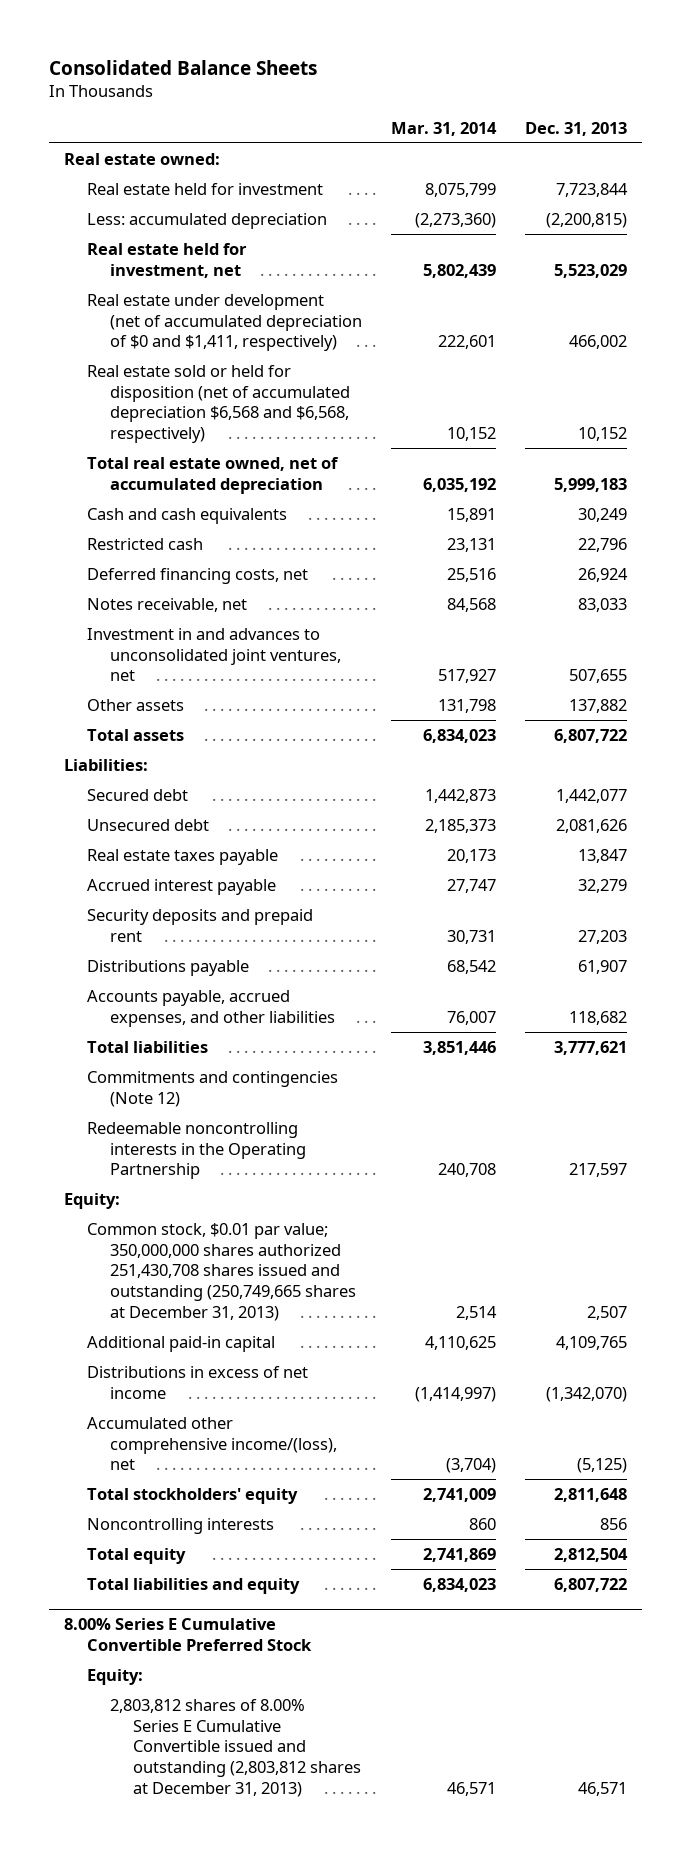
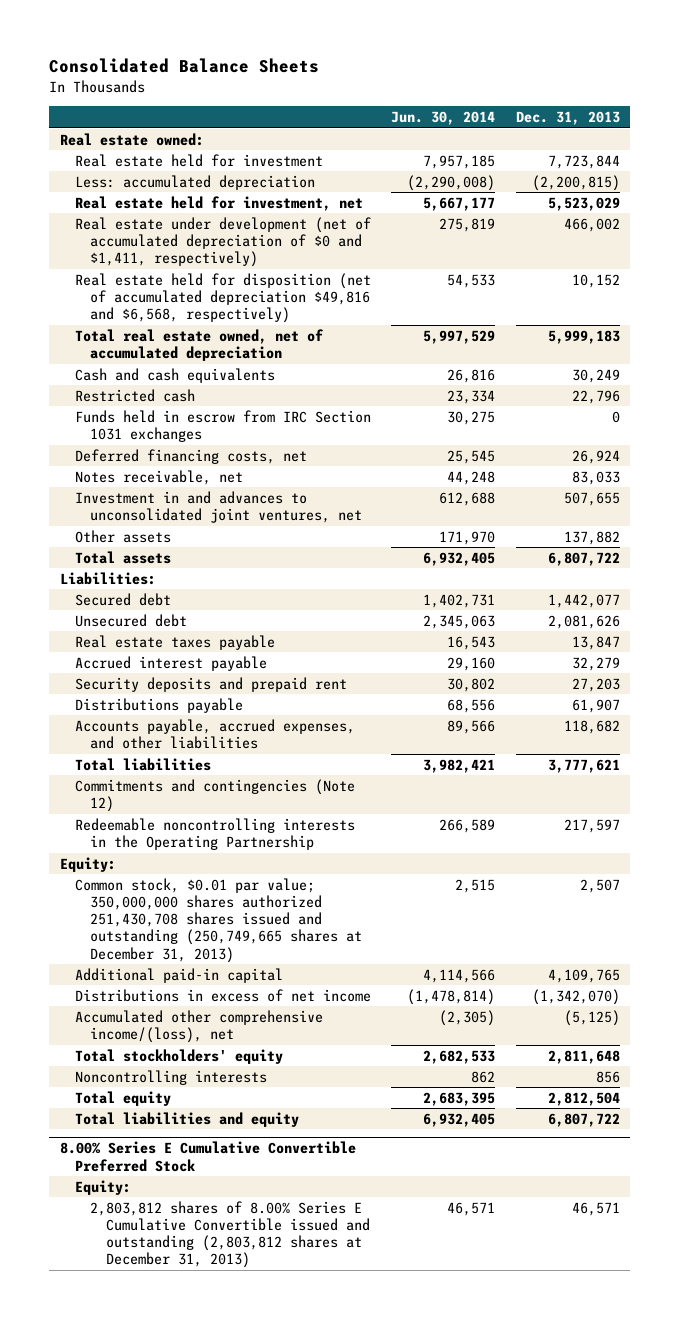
- | Mar. 31, 2014 | Dec. 31, 2013
+ | Jun. 30, 2014 | Dec. 31, 2013
- Real estate sold or held for disposition (net of accumulated depreciation $6,568 and $6,568, respectively) | 10,152 | 10,152
+ Real estate held for disposition (net of accumulated depreciation $49,816 and $6,568, respectively) | 54,533 | 10,152
+ Funds held in escrow from IRC Section 1031 exchanges | 30,275 | 0

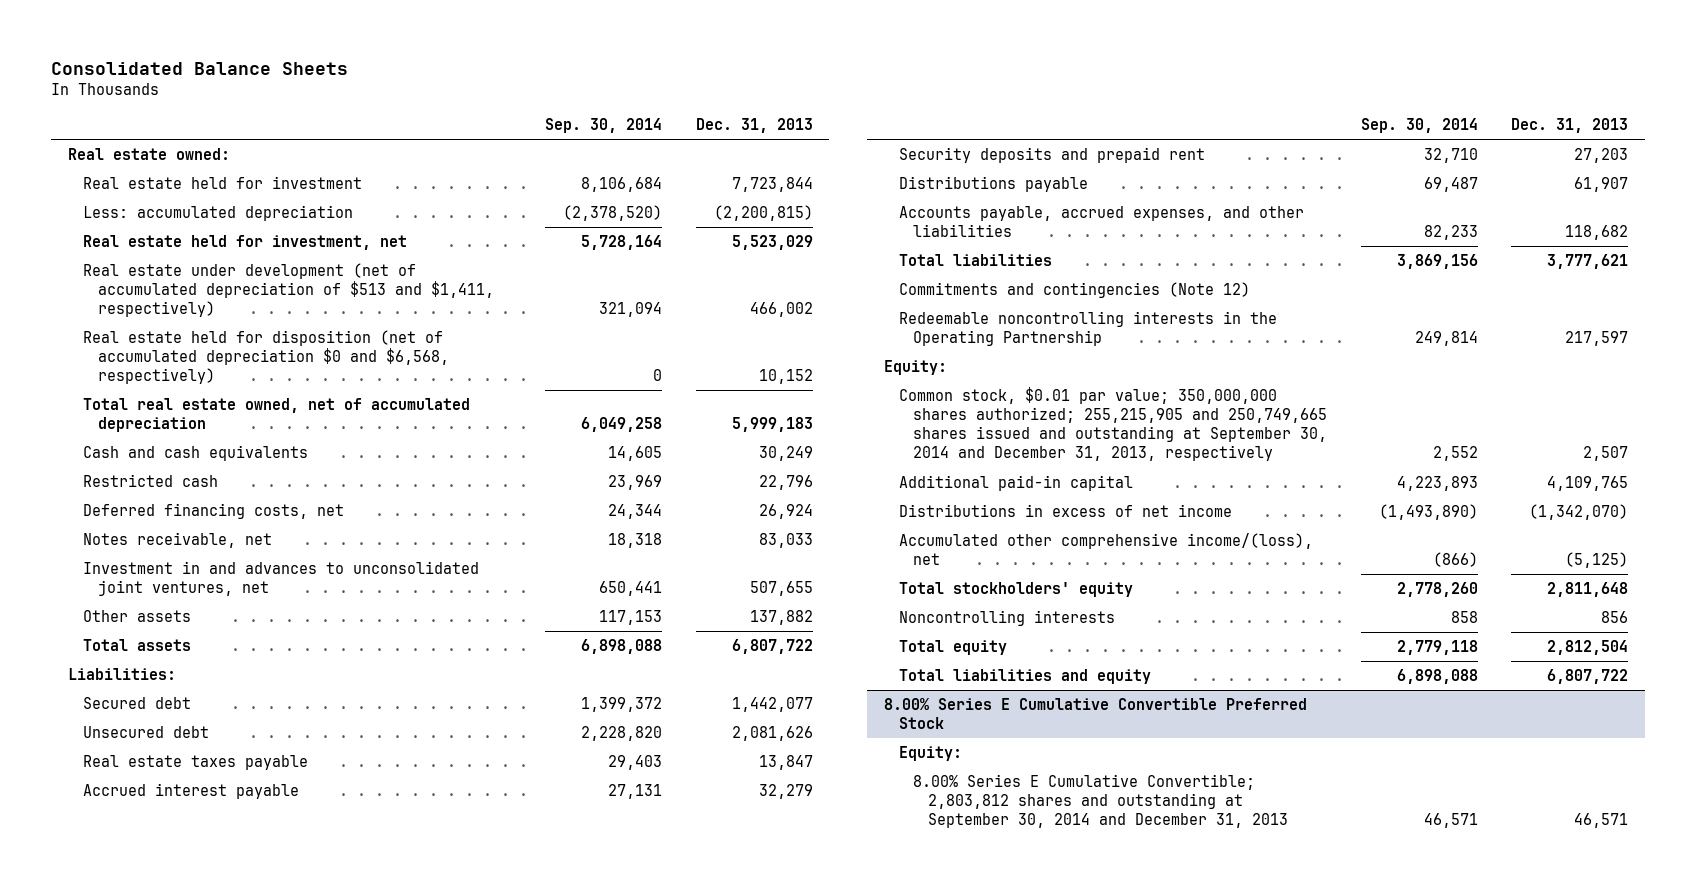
- | Jun. 30, 2014 | Dec. 31, 2013
+ | Sep. 30, 2014 | Dec. 31, 2013
- Real estate under development (net of accumulated depreciation of $0 and $1,411, respectively) | 275,819 | 466,002
- Real estate held for disposition (net of accumulated depreciation $49,816 and $6,568, respectively) | 54,533 | 10,152
+ Real estate under development (net of accumulated depreciation of $513 and $1,411, respectively) | 321,094 | 466,002
+ Real estate held for disposition (net of accumulated depreciation $0 and $6,568, respectively) | 0 | 10,152
- Funds held in escrow from IRC Section 1031 exchanges | 30,275 | 0
- Common stock, $0.01 par value; 350,000,000 shares authorized 251,430,708 shares issued and outstanding (250,749,665 shares at December 31, 2013) | 2,515 | 2,507
+ Common stock, $0.01 par value; 350,000,000 shares authorized; 255,215,905 and 250,749,665 shares issued and outstanding at September 30, 2014 and December 31, 2013, respectively | 2,552 | 2,507
@ 8.00% Series E Cumulative Convertible Preferred Stock
- 2,803,812 shares of 8.00% Series E Cumulative Convertible issued and outstanding (2,803,812 shares at December 31, 2013) | 46,571 | 46,571
+ 8.00% Series E Cumulative Convertible; 2,803,812 shares and outstanding at September 30, 2014 and December 31, 2013 | 46,571 | 46,571

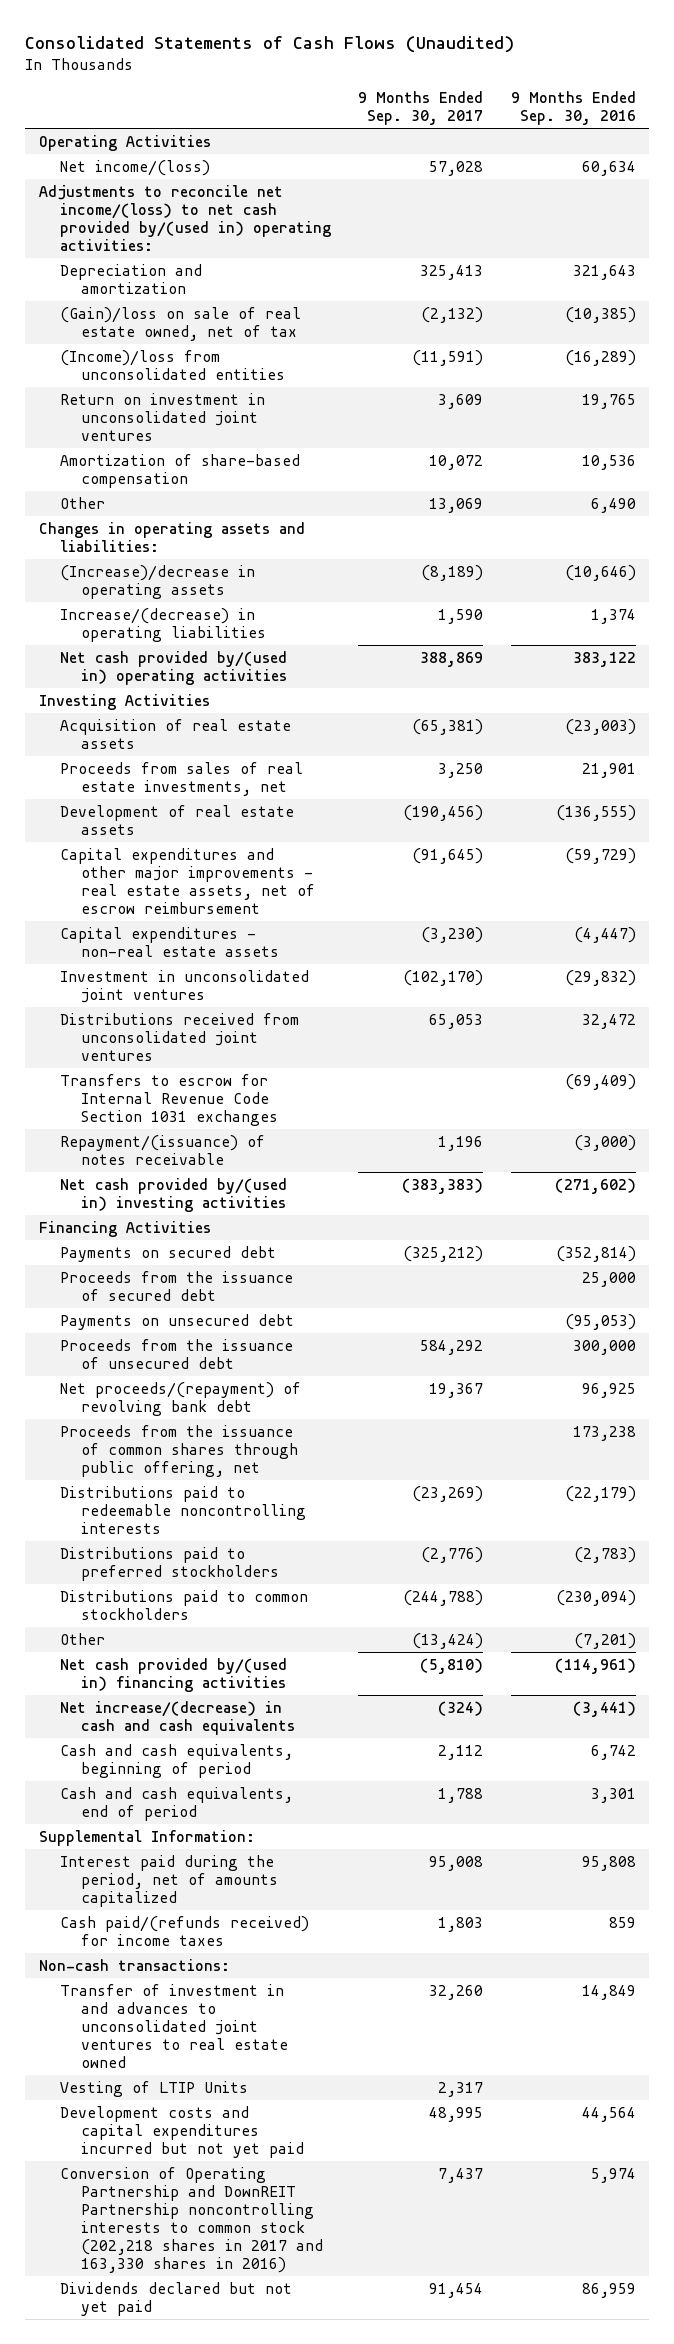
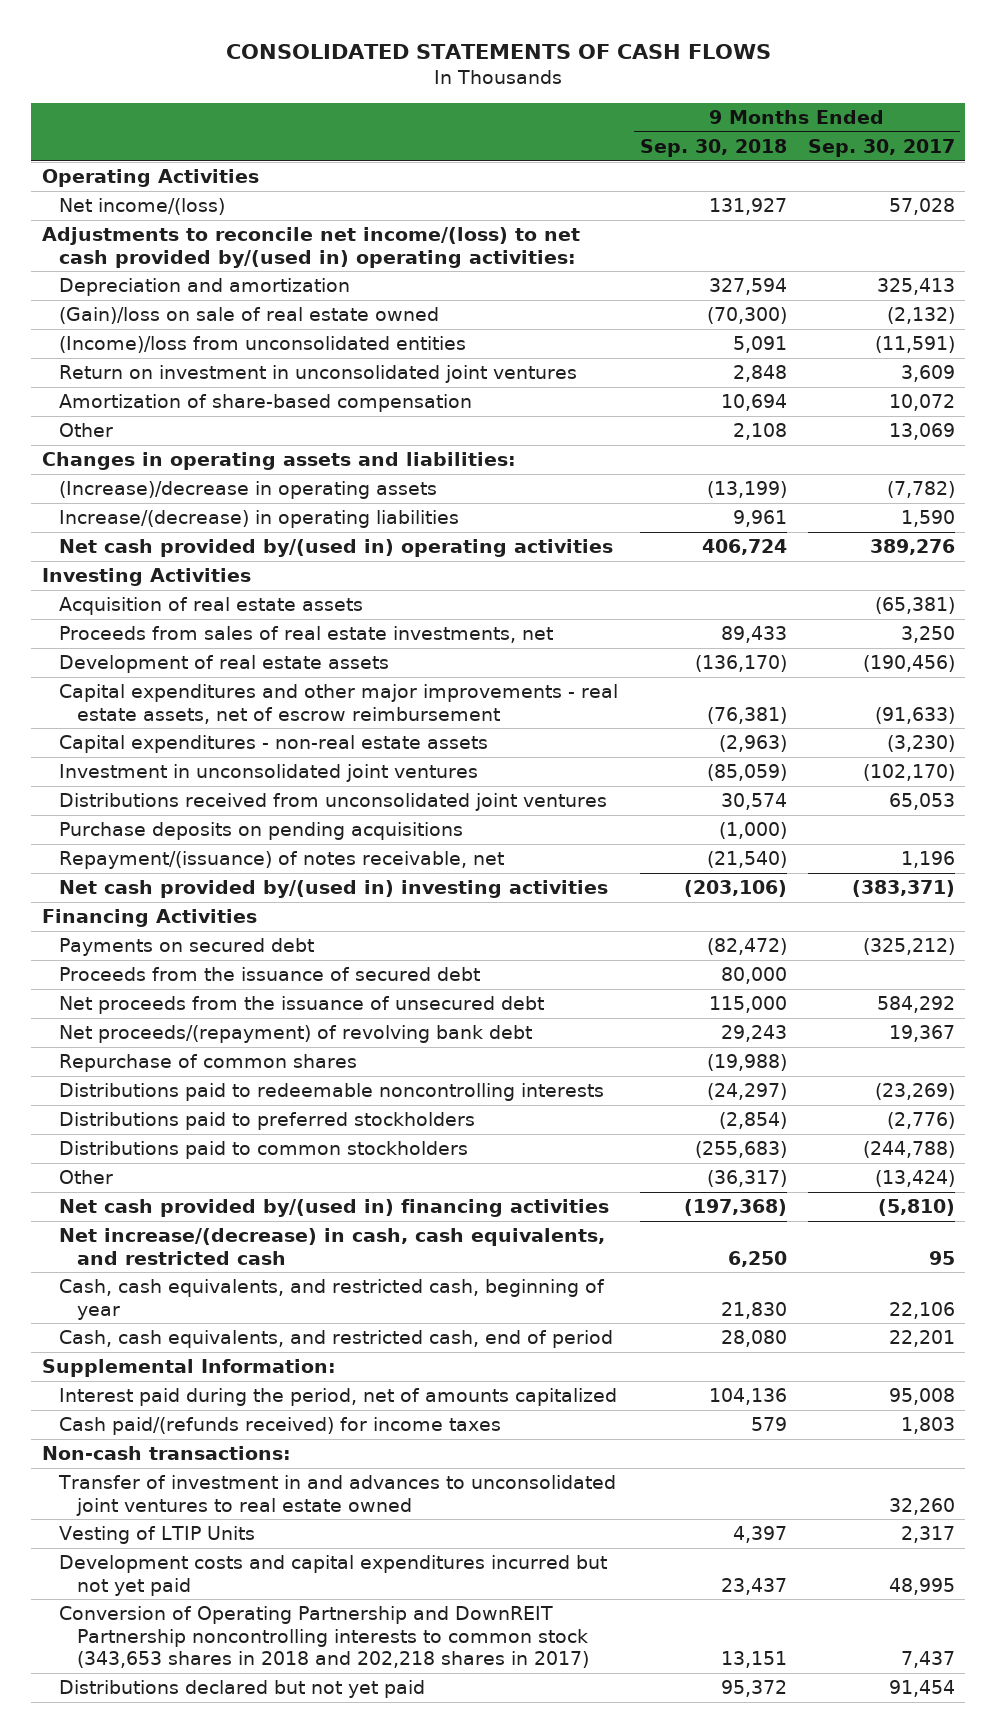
- Consolidated Statements of Cash Flows (Unaudited)
+ CONSOLIDATED STATEMENTS OF CASH FLOWS
- | 9 Months Ended Sep. 30, 2017 | 9 Months Ended Sep. 30, 2016
+ | 9 Months Ended Sep. 30, 2018 | 9 Months Ended Sep. 30, 2017
- (Gain)/loss on sale of real estate owned, net of tax | (2,132) | (10,385)
+ (Gain)/loss on sale of real estate owned | (70,300) | (2,132)
- (Increase)/decrease in operating assets | (8,189) | (10,646)
+ (Increase)/decrease in operating assets | (13,199) | (7,782)
- Net cash provided by/(used in) operating activities | 388,869 | 383,122
+ Net cash provided by/(used in) operating activities | 406,724 | 389,276
- Capital expenditures and other major improvements - real estate assets, net of escrow reimbursement | (91,645) | (59,729)
+ Capital expenditures and other major improvements - real estate assets, net of escrow reimbursement | (76,381) | (91,633)
- Transfers to escrow for Internal Revenue Code Section 1031 exchanges | | (69,409)
- Repayment/(issuance) of notes receivable | 1,196 | (3,000)
- Net cash provided by/(used in) investing activities | (383,383) | (271,602)
+ Purchase deposits on pending acquisitions | (1,000) |
+ Repayment/(issuance) of notes receivable, net | (21,540) | 1,196
+ Net cash provided by/(used in) investing activities | (203,106) | (383,371)
- Payments on unsecured debt | | (95,053)
- Proceeds from the issuance of unsecured debt | 584,292 | 300,000
+ Net proceeds from the issuance of unsecured debt | 115,000 | 584,292
- Proceeds from the issuance of common shares through public offering, net | | 173,238
+ Repurchase of common shares | (19,988) |
- Net increase/(decrease) in cash and cash equivalents | (324) | (3,441)
- Cash and cash equivalents, beginning of period | 2,112 | 6,742
- Cash and cash equivalents, end of period | 1,788 | 3,301
+ Net increase/(decrease) in cash, cash equivalents, and restricted cash | 6,250 | 95
+ Cash, cash equivalents, and restricted cash, beginning of year | 21,830 | 22,106
+ Cash, cash equivalents, and restricted cash, end of period | 28,080 | 22,201
- Conversion of Operating Partnership and DownREIT Partnership noncontrolling interests to common stock (202,218 shares in 2017 and 163,330 shares in 2016) | 7,437 | 5,974
- Dividends declared but not yet paid | 91,454 | 86,959
+ Conversion of Operating Partnership and DownREIT Partnership noncontrolling interests to common stock (343,653 shares in 2018 and 202,218 shares in 2017) | 13,151 | 7,437
+ Distributions declared but not yet paid | 95,372 | 91,454

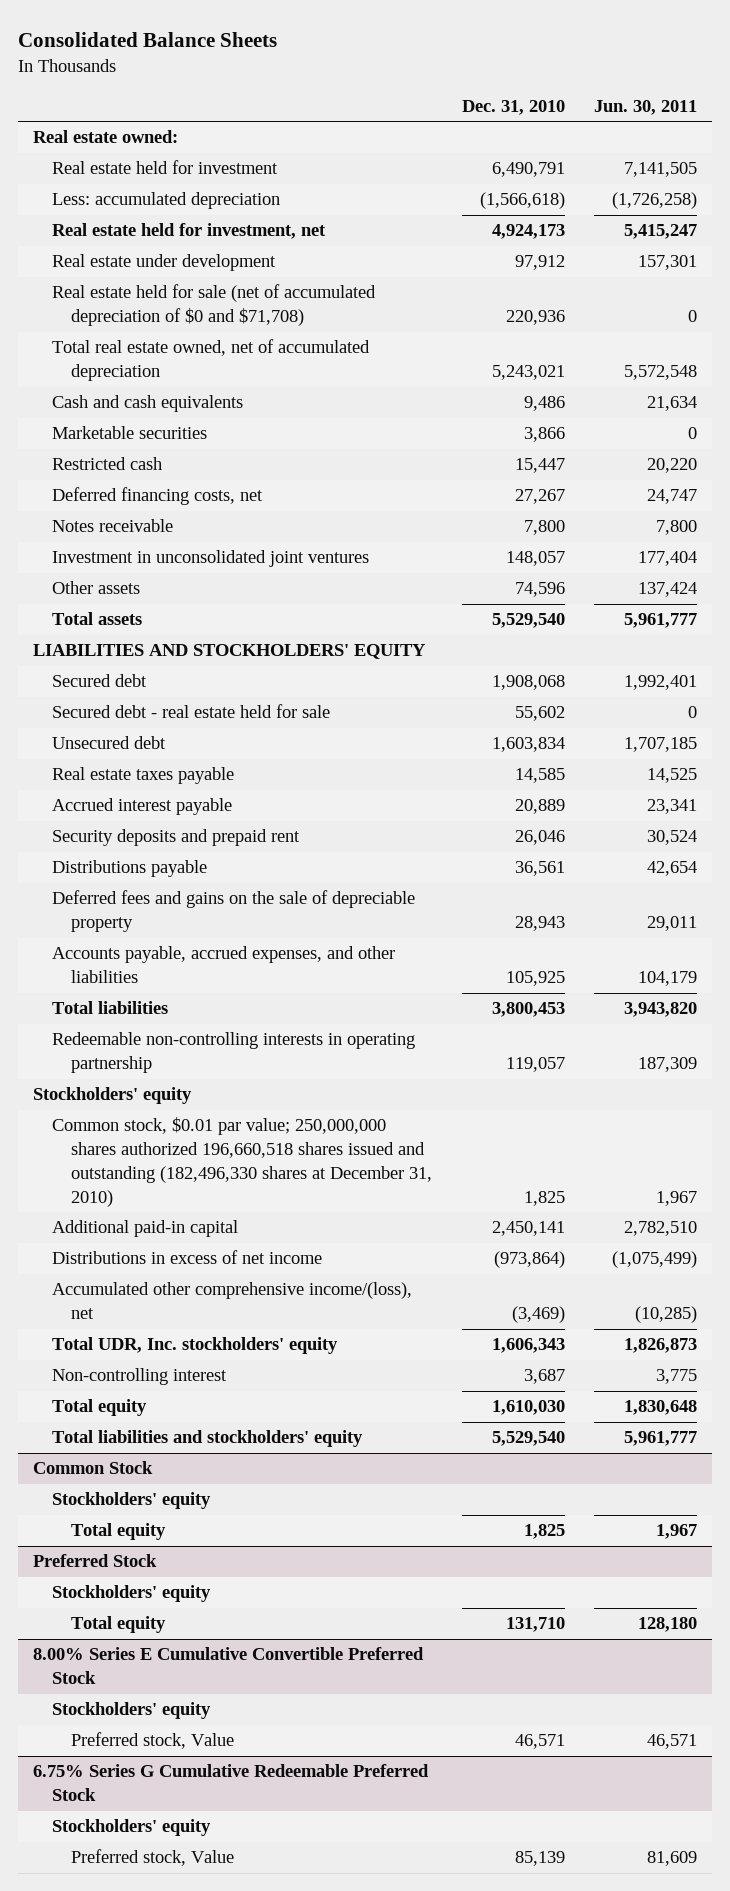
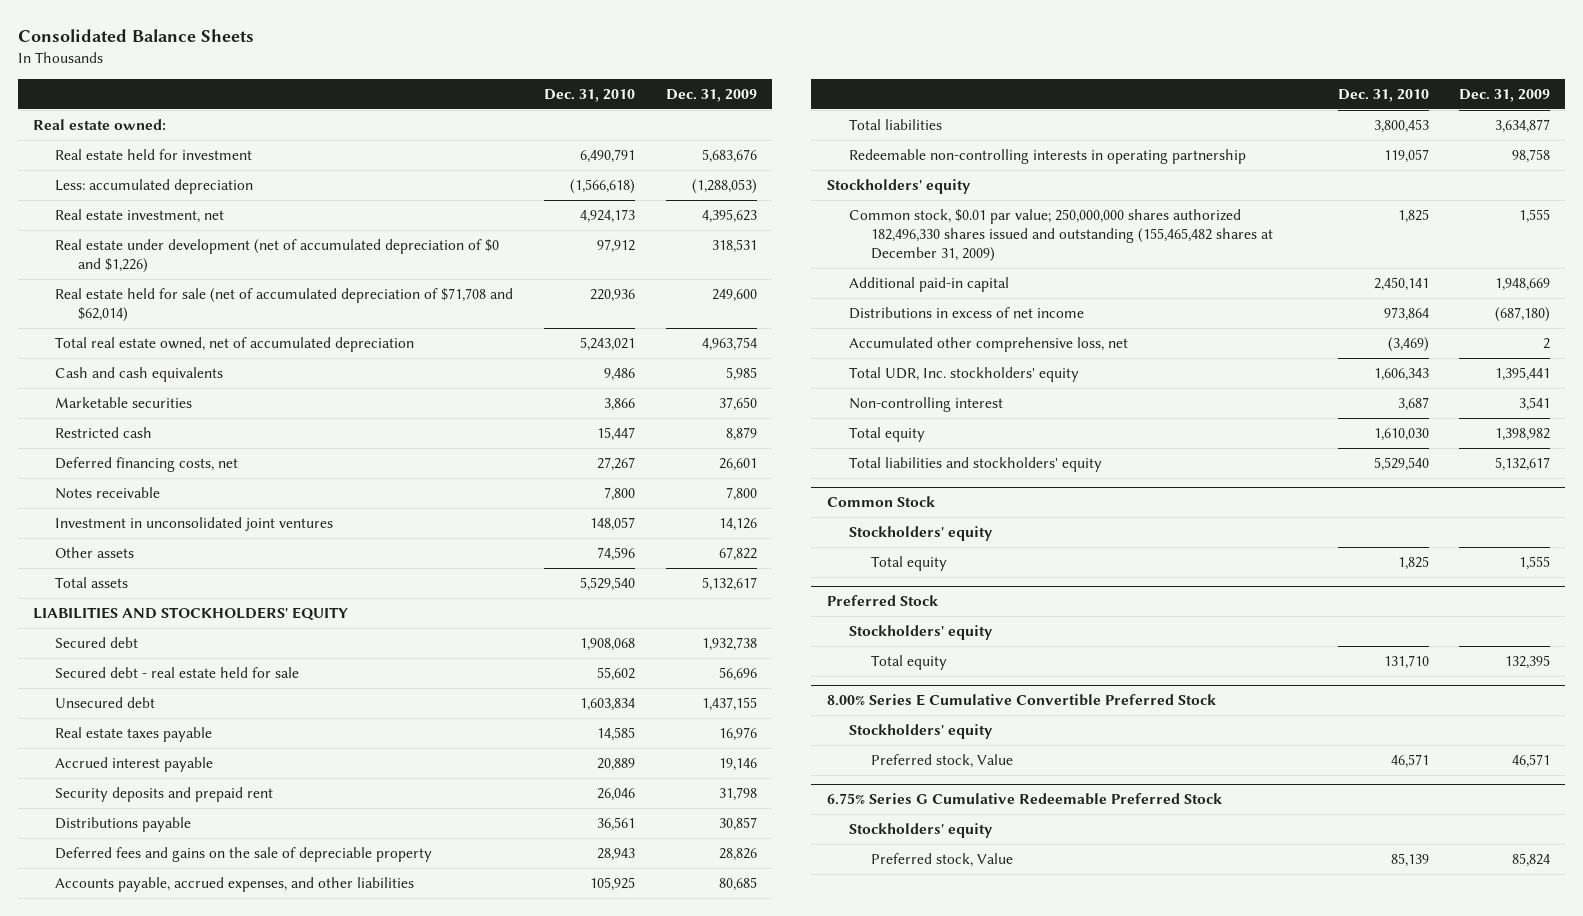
- | Dec. 31, 2010 | Jun. 30, 2011
+ | Dec. 31, 2010 | Dec. 31, 2009
- Real estate held for investment, net | 4,924,173 | 5,415,247
- Real estate under development | 97,912 | 157,301
- Real estate held for sale (net of accumulated depreciation of $0 and $71,708) | 220,936 | 0
+ Real estate investment, net | 4,924,173 | 4,395,623
+ Real estate under development (net of accumulated depreciation of $0 and $1,226) | 97,912 | 318,531
+ Real estate held for sale (net of accumulated depreciation of $71,708 and $62,014) | 220,936 | 249,600
- Common stock, $0.01 par value; 250,000,000 shares authorized 196,660,518 shares issued and outstanding (182,496,330 shares at December 31, 2010) | 1,825 | 1,967
+ Common stock, $0.01 par value; 250,000,000 shares authorized 182,496,330 shares issued and outstanding (155,465,482 shares at December 31, 2009) | 1,825 | 1,555
- Distributions in excess of net income | (973,864) | (1,075,499)
- Accumulated other comprehensive income/(loss), net | (3,469) | (10,285)
+ Distributions in excess of net income | 973,864 | (687,180)
+ Accumulated other comprehensive loss, net | (3,469) | 2

